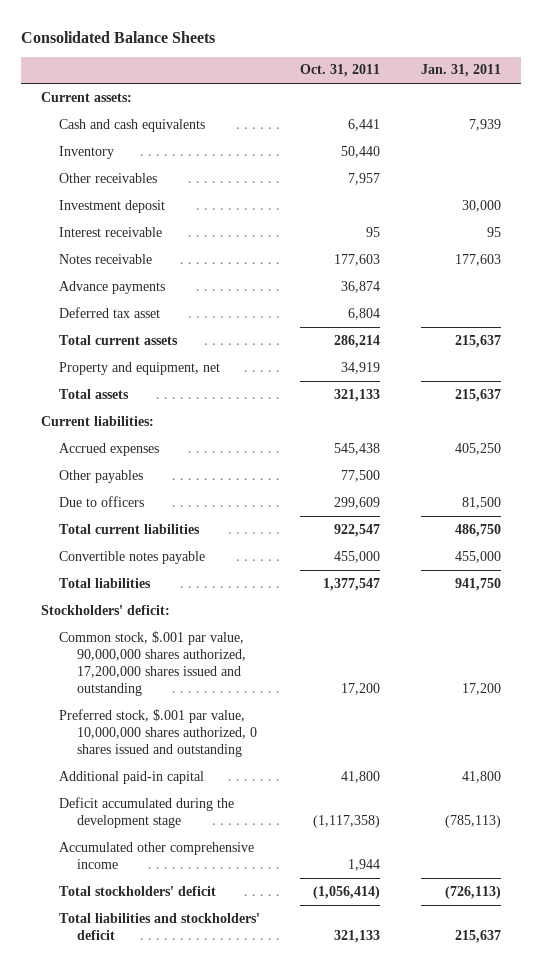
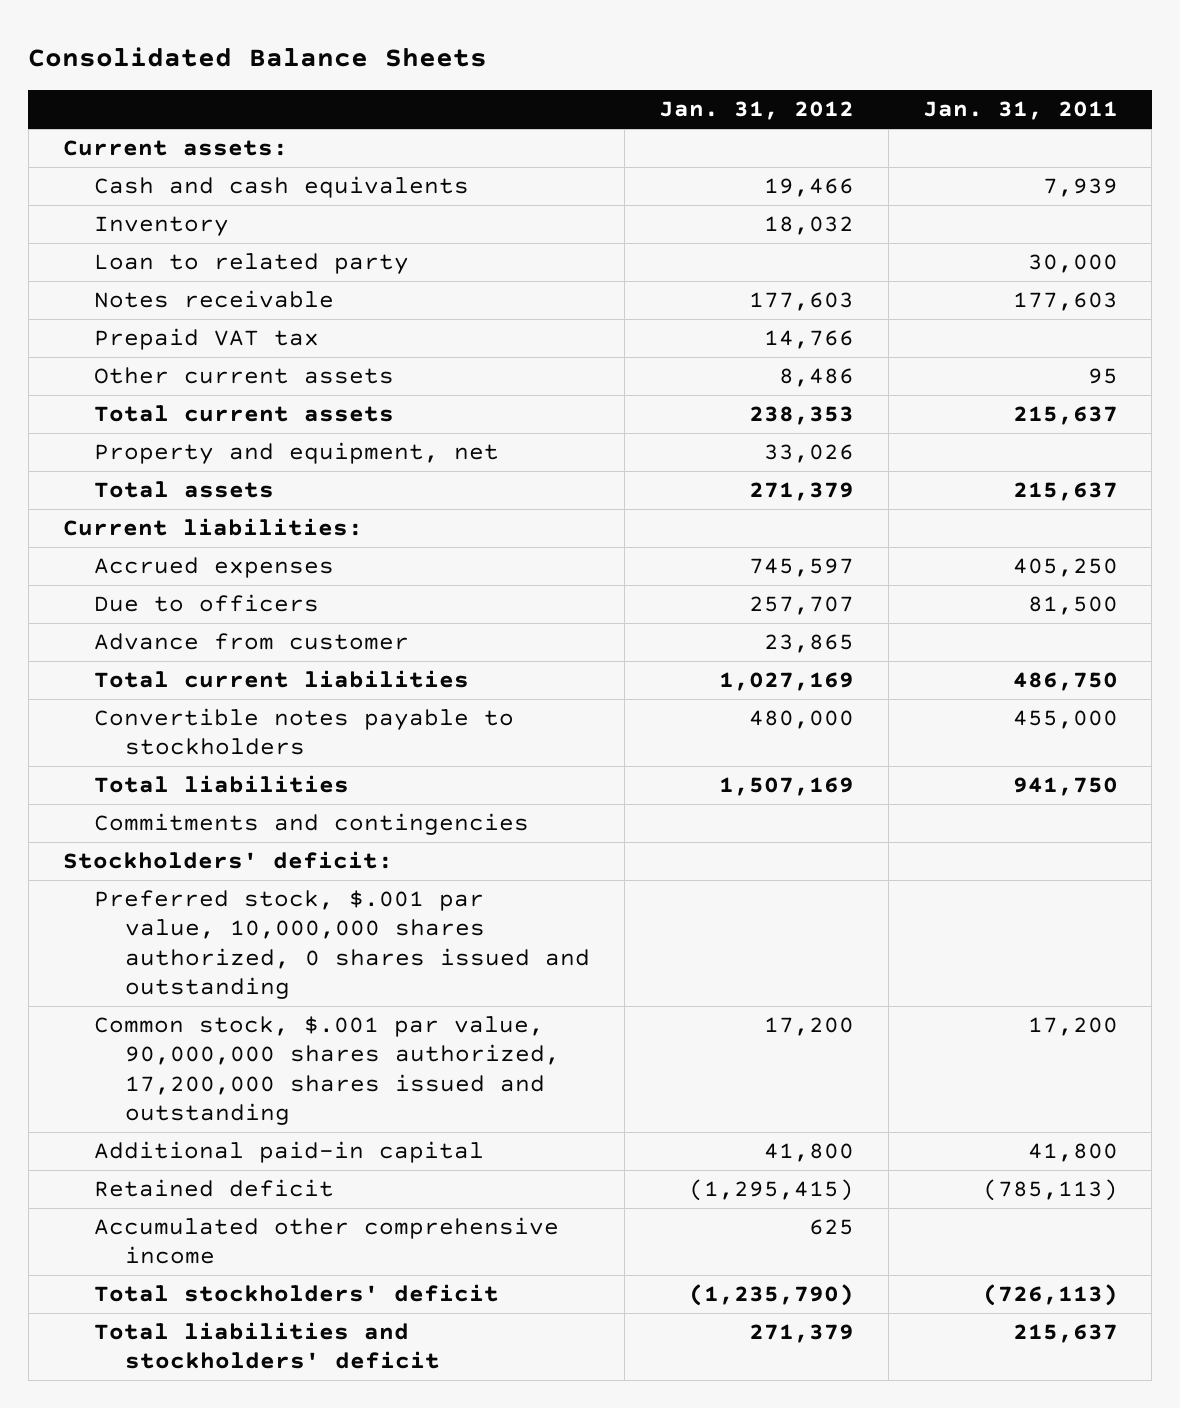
- | Oct. 31, 2011 | Jan. 31, 2011
+ | Jan. 31, 2012 | Jan. 31, 2011
- Other receivables | 7,957 |
- Investment deposit | | 30,000
- Interest receivable | 95 | 95
+ Loan to related party | | 30,000
- Advance payments | 36,874 |
- Deferred tax asset | 6,804 |
+ Prepaid VAT tax | 14,766 |
+ Other current assets | 8,486 | 95
- Other payables | 77,500 |
+ Advance from customer | 23,865 |
- Convertible notes payable | 455,000 | 455,000
+ Convertible notes payable to stockholders | 480,000 | 455,000
+ Commitments and contingencies
moved down: Common stock, $.001 par value, 90,000,000 shares authorized, 17,200,000 shares issued and outstanding | 17,200 | 17,200
- Deficit accumulated during the development stage | (1,117,358) | (785,113)
+ Retained deficit | (1,295,415) | (785,113)

